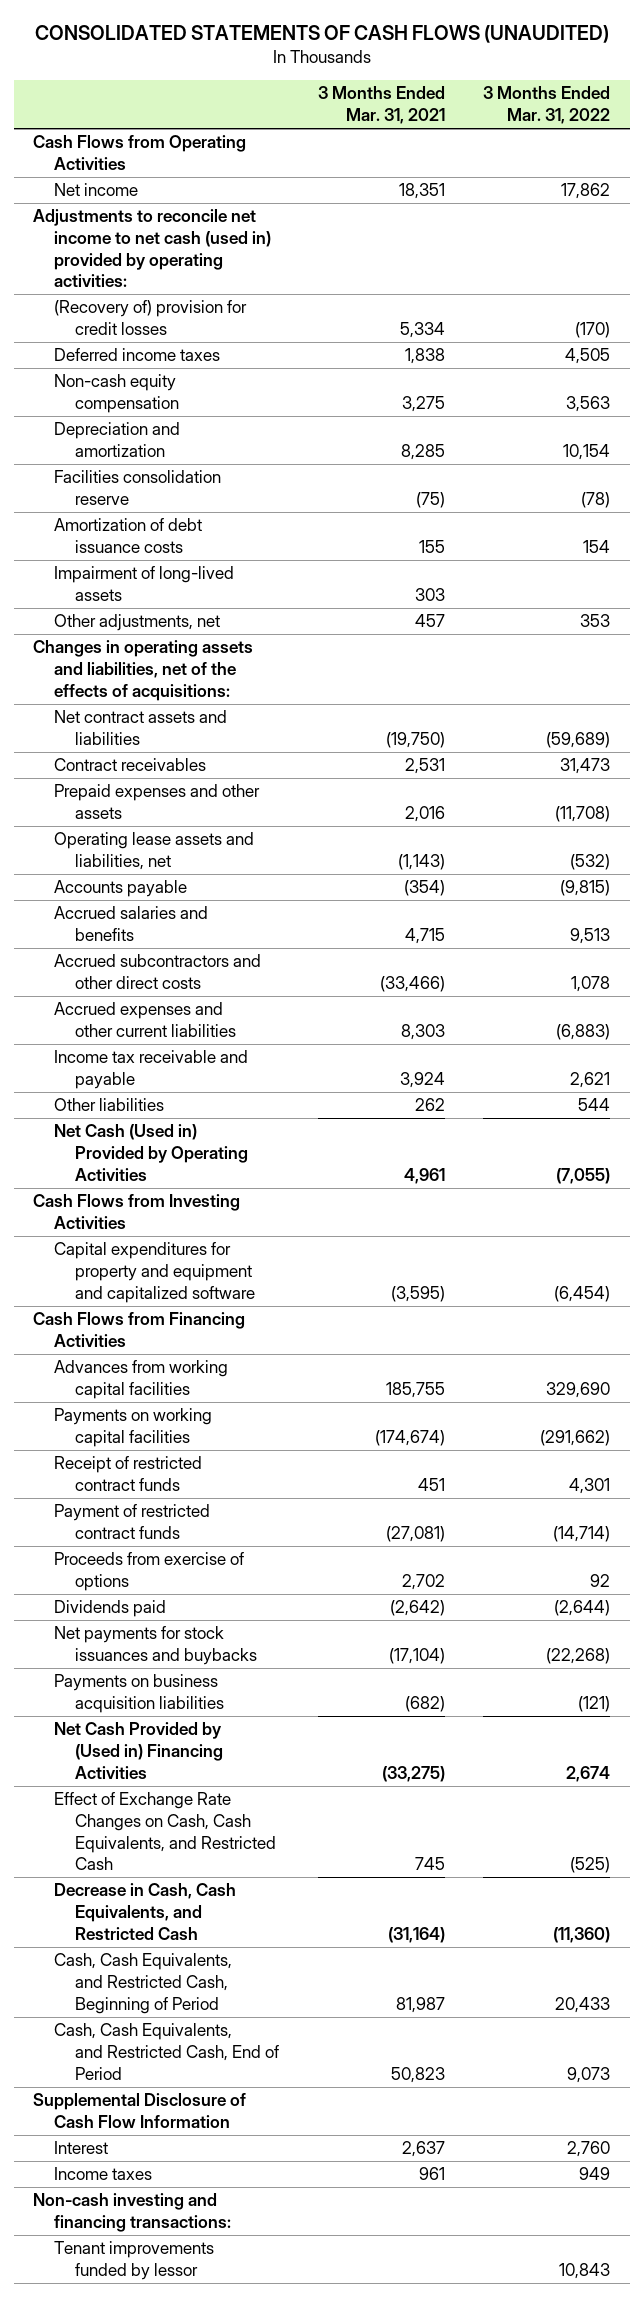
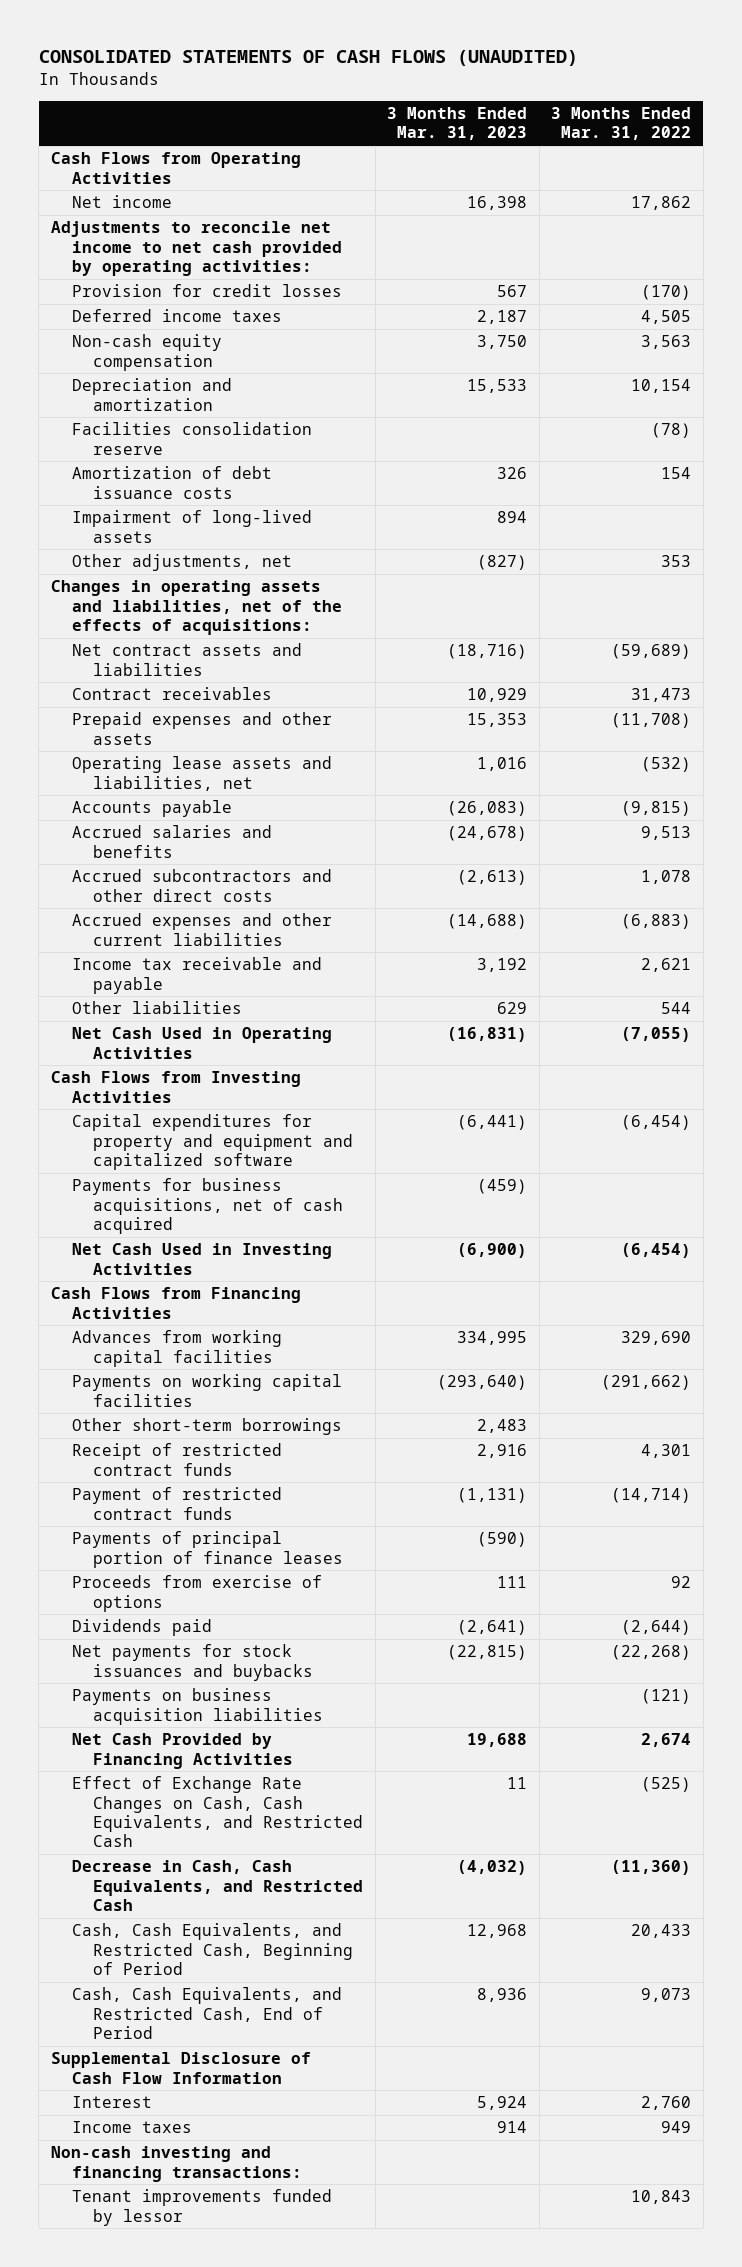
- | 3 Months Ended Mar. 31, 2021 | 3 Months Ended Mar. 31, 2022
+ | 3 Months Ended Mar. 31, 2023 | 3 Months Ended Mar. 31, 2022
- Adjustments to reconcile net income to net cash (used in) provided by operating activities:
- (Recovery of) provision for credit losses | 5,334 | (170)
+ Adjustments to reconcile net income to net cash provided by operating activities:
+ Provision for credit losses | 567 | (170)
- Net Cash (Used in) Provided by Operating Activities | 4,961 | (7,055)
+ Net Cash Used in Operating Activities | (16,831) | (7,055)
+ Payments for business acquisitions, net of cash acquired | (459) |
+ Net Cash Used in Investing Activities | (6,900) | (6,454)
+ Other short-term borrowings | 2,483 |
+ Payments of principal portion of finance leases | (590) |
- Net Cash Provided by (Used in) Financing Activities | (33,275) | 2,674
+ Net Cash Provided by Financing Activities | 19,688 | 2,674

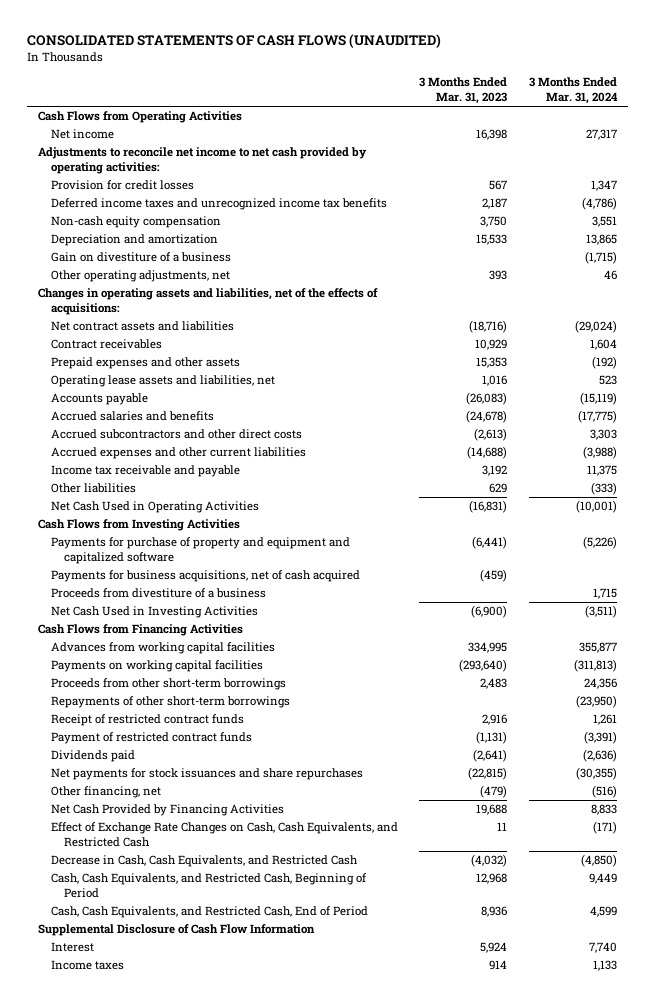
- | 3 Months Ended Mar. 31, 2023 | 3 Months Ended Mar. 31, 2022
+ | 3 Months Ended Mar. 31, 2023 | 3 Months Ended Mar. 31, 2024
- Deferred income taxes | 2,187 | 4,505
+ Deferred income taxes and unrecognized income tax benefits | 2,187 | (4,786)
- Facilities consolidation reserve | | (78)
- Amortization of debt issuance costs | 326 | 154
- Impairment of long-lived assets | 894 |
- Other adjustments, net | (827) | 353
+ Gain on divestiture of a business | | (1,715)
+ Other operating adjustments, net | 393 | 46
- Capital expenditures for property and equipment and capitalized software | (6,441) | (6,454)
+ Payments for purchase of property and equipment and capitalized software | (6,441) | (5,226)
+ Proceeds from divestiture of a business | | 1,715
- Other short-term borrowings | 2,483 |
+ Proceeds from other short-term borrowings | 2,483 | 24,356
+ Repayments of other short-term borrowings | | (23,950)
- Payments of principal portion of finance leases | (590) |
- Proceeds from exercise of options | 111 | 92
- Net payments for stock issuances and buybacks | (22,815) | (22,268)
- Payments on business acquisition liabilities | | (121)
+ Net payments for stock issuances and share repurchases | (22,815) | (30,355)
+ Other financing, net | (479) | (516)
- Non-cash investing and financing transactions:
- Tenant improvements funded by lessor | | 10,843

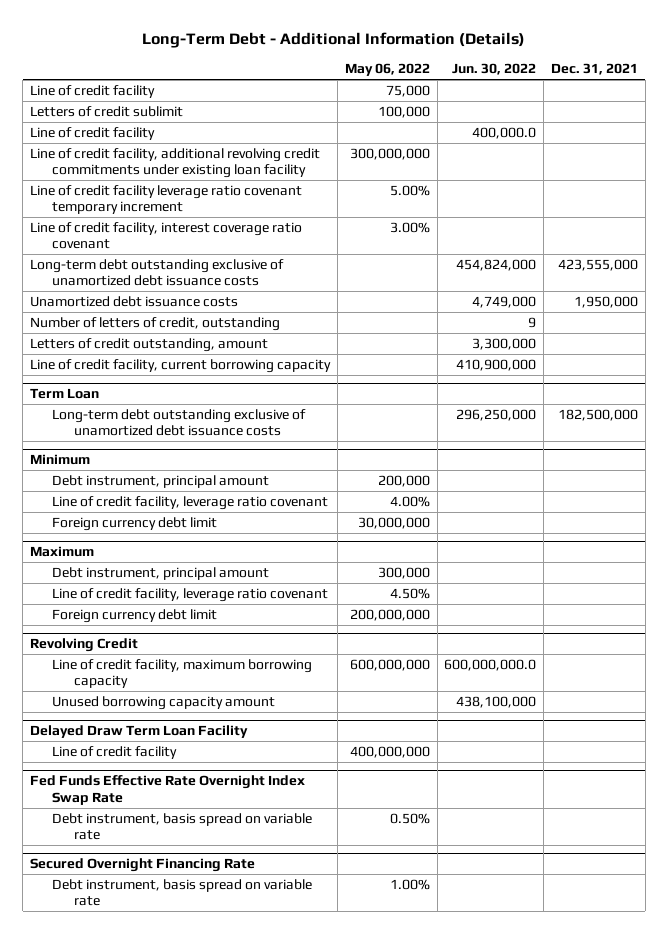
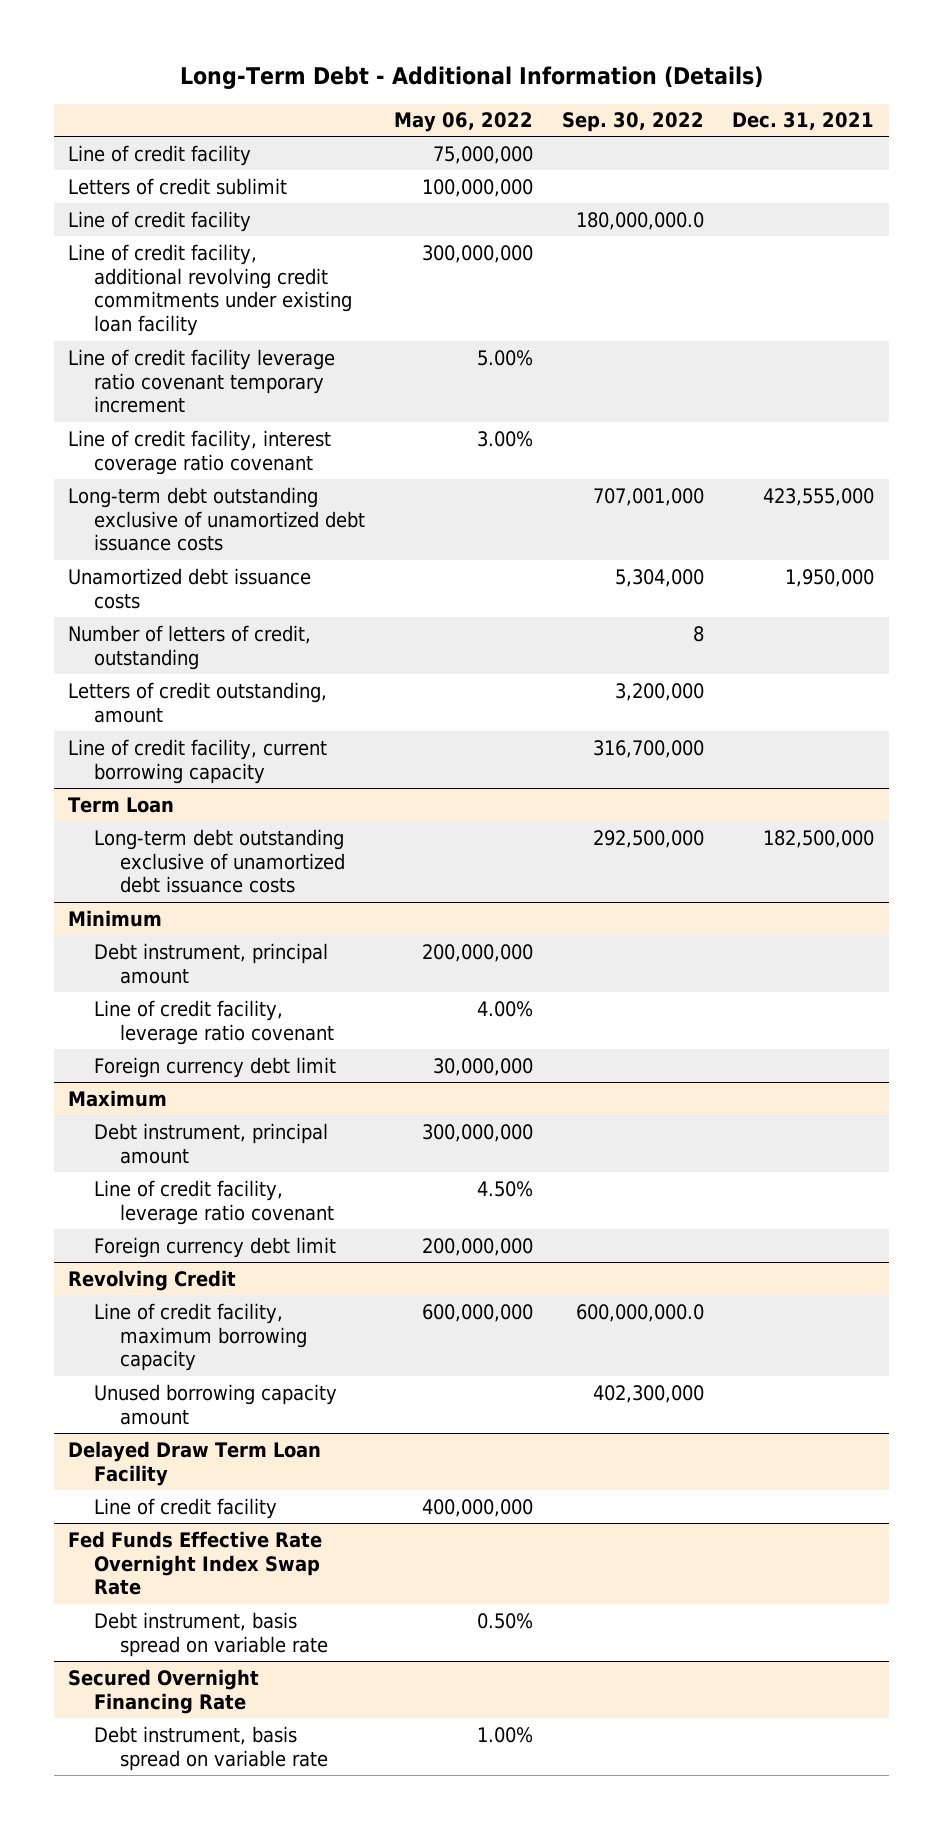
- | May 06, 2022 | Jun. 30, 2022 | Dec. 31, 2021
+ | May 06, 2022 | Sep. 30, 2022 | Dec. 31, 2021
- Line of credit facility | 75,000 | |
- Letters of credit sublimit | 100,000 | |
+ Line of credit facility | 75,000,000 | |
+ Letters of credit sublimit | 100,000,000 | |
@ Minimum
- Debt instrument, principal amount | 200,000 | |
+ Debt instrument, principal amount | 200,000,000 | |
@ Maximum
- Debt instrument, principal amount | 300,000 | |
+ Debt instrument, principal amount | 300,000,000 | |

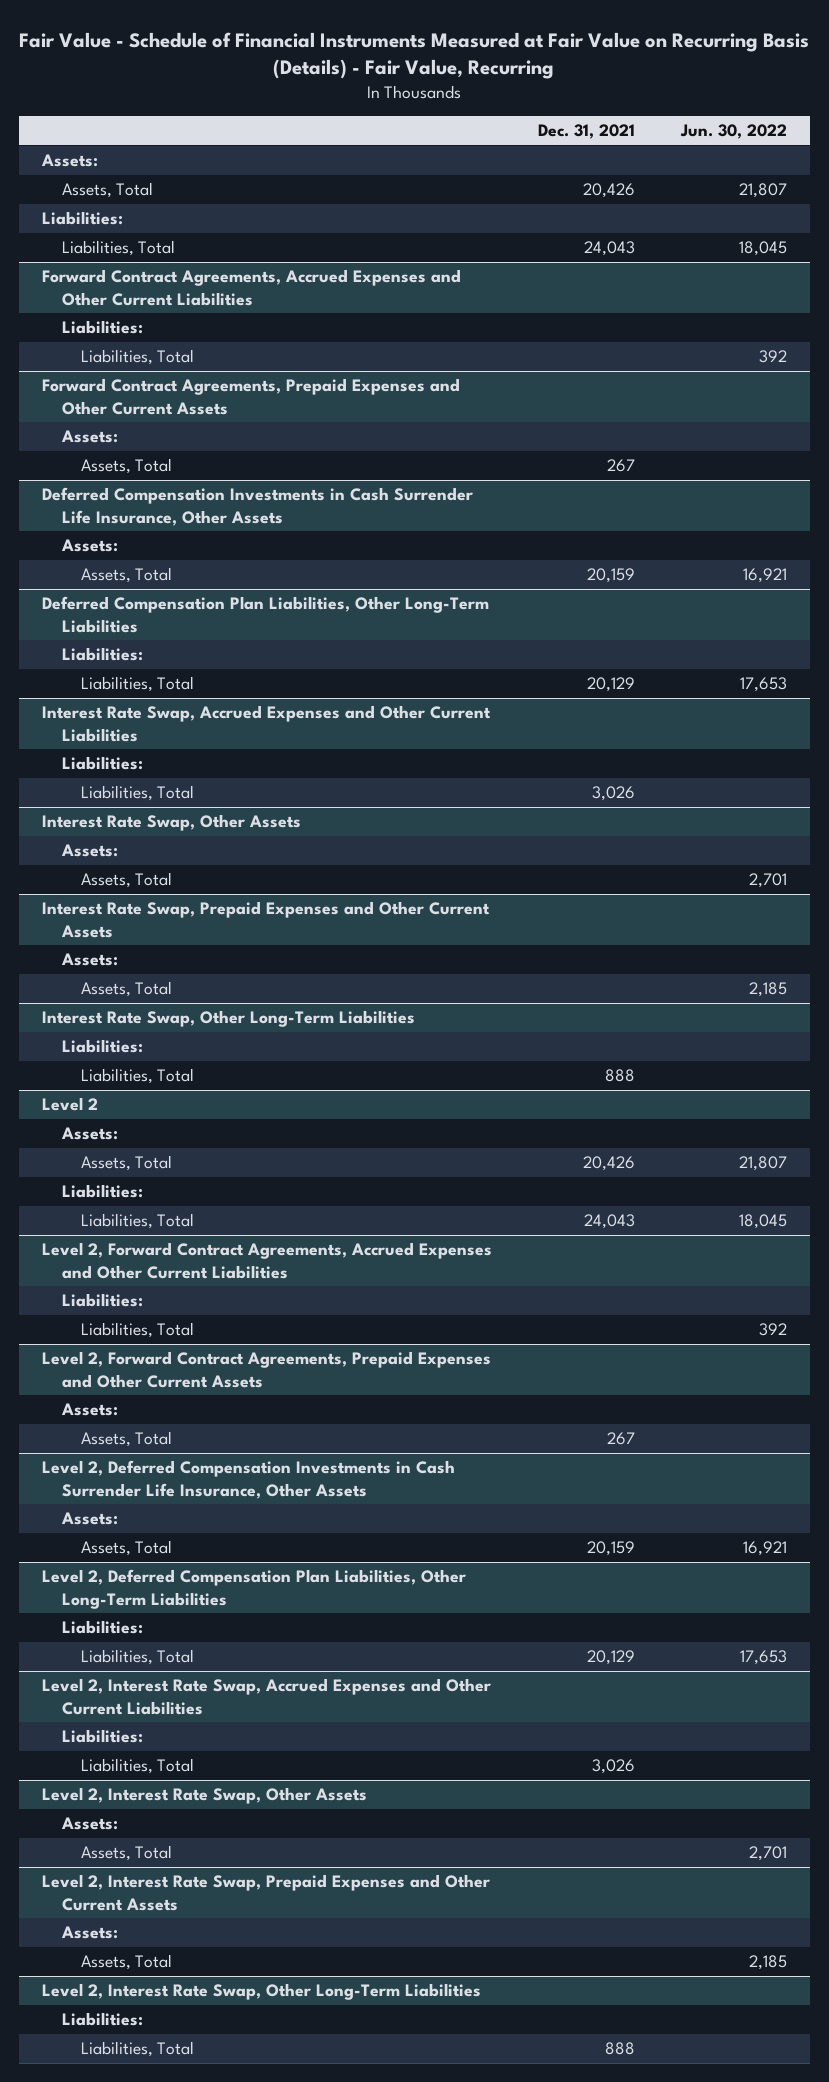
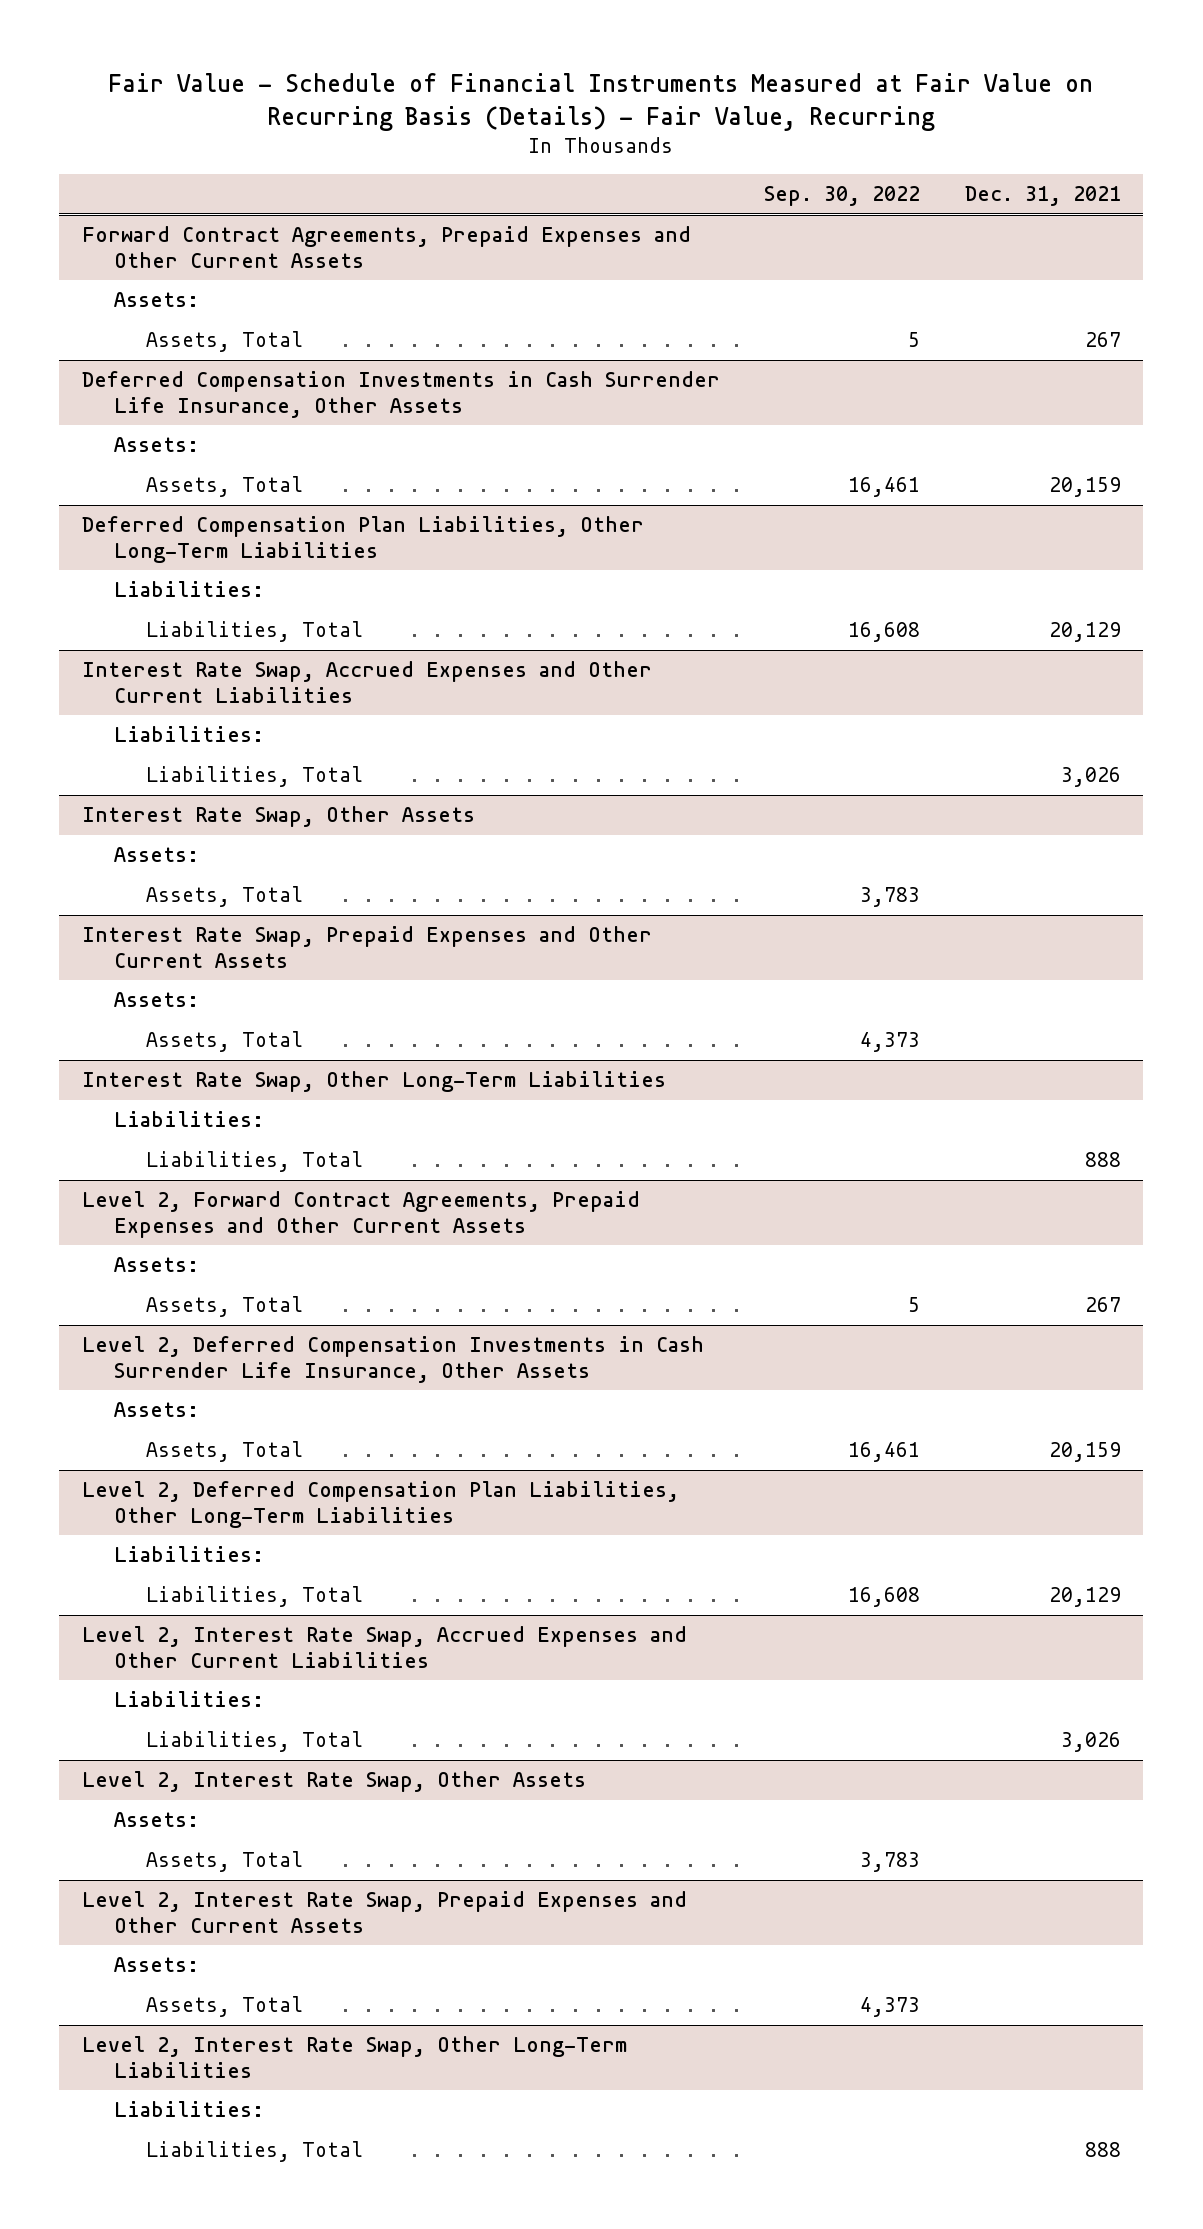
- | Dec. 31, 2021 | Jun. 30, 2022
+ | Sep. 30, 2022 | Dec. 31, 2021
- Assets:
- Assets, Total | 20,426 | 21,807
- Liabilities:
- Liabilities, Total | 24,043 | 18,045
- Forward Contract Agreements, Accrued Expenses and Other Current Liabilities
- Liabilities:
- Liabilities, Total | | 392
- Level 2
- Assets:
- Assets, Total | 20,426 | 21,807
- Liabilities:
- Liabilities, Total | 24,043 | 18,045
- Level 2, Forward Contract Agreements, Accrued Expenses and Other Current Liabilities
- Liabilities:
- Liabilities, Total | | 392

